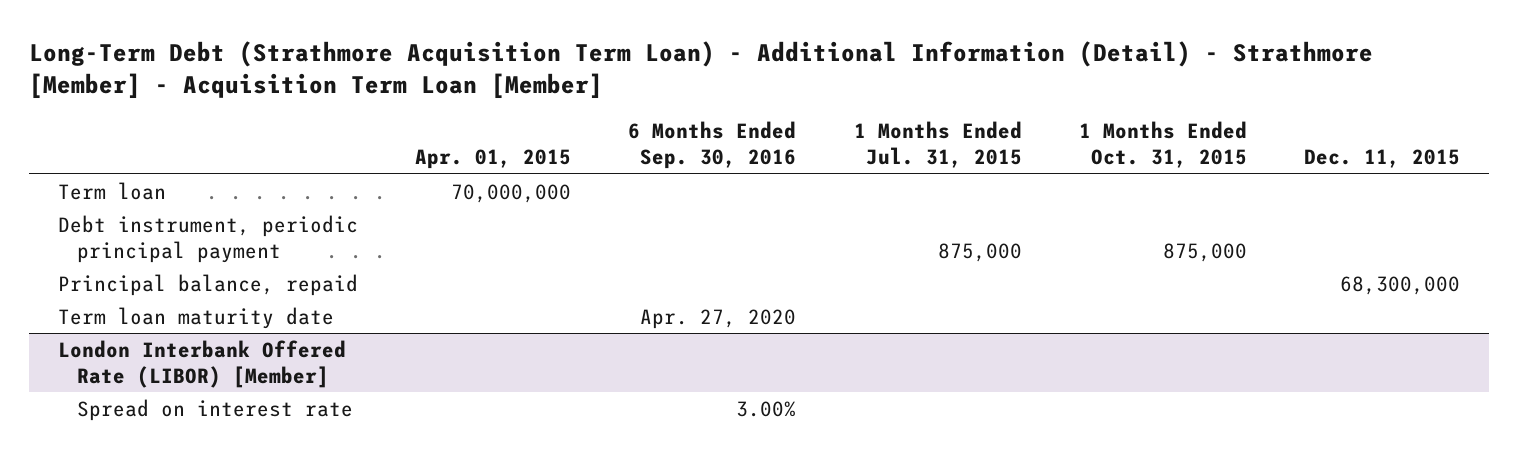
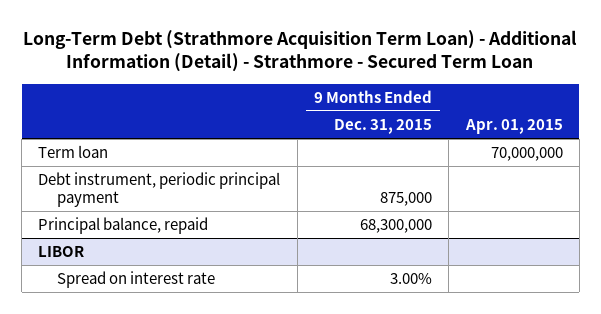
- Long-Term Debt (Strathmore Acquisition Term Loan) - Additional Information (Detail) - Strathmore [Member] - Acquisition Term Loan [Member]
+ Long-Term Debt (Strathmore Acquisition Term Loan) - Additional Information (Detail) - Strathmore - Secured Term Loan
- | Apr. 01, 2015 | 6 Months Ended Sep. 30, 2016 | 1 Months Ended Jul. 31, 2015 | 1 Months Ended Oct. 31, 2015 | Dec. 11, 2015
+ | 9 Months Ended Dec. 31, 2015 | Apr. 01, 2015
- Term loan maturity date | | Apr. 27, 2020 | | |
- London Interbank Offered Rate (LIBOR) [Member]
+ LIBOR

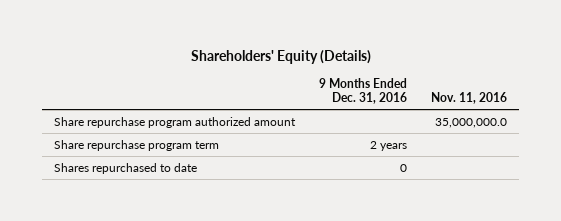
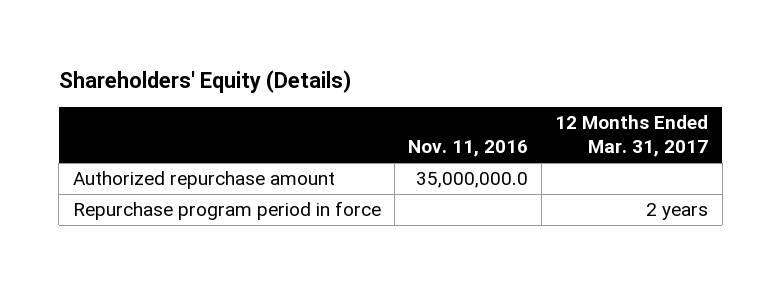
- | 9 Months Ended Dec. 31, 2016 | Nov. 11, 2016
+ | Nov. 11, 2016 | 12 Months Ended Mar. 31, 2017
- Share repurchase program authorized amount | | 35,000,000.0
- Share repurchase program term | 2 years |
- Shares repurchased to date | 0 |
+ Authorized repurchase amount | 35,000,000.0 |
+ Repurchase program period in force | | 2 years

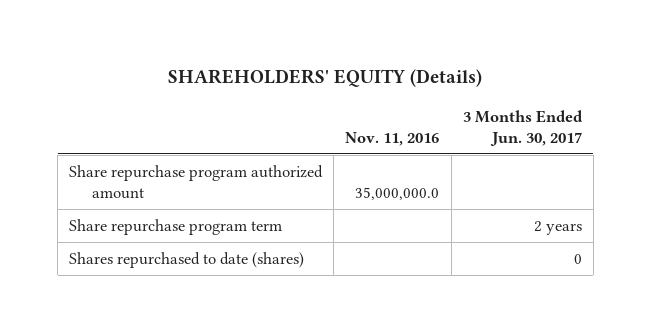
- Shareholders' Equity (Details)
+ SHAREHOLDERS' EQUITY (Details)
- | Nov. 11, 2016 | 12 Months Ended Mar. 31, 2017
+ | Nov. 11, 2016 | 3 Months Ended Jun. 30, 2017
- Authorized repurchase amount | 35,000,000.0 |
- Repurchase program period in force | | 2 years
+ Share repurchase program authorized amount | 35,000,000.0 |
+ Share repurchase program term | | 2 years
+ Shares repurchased to date (shares) | | 0

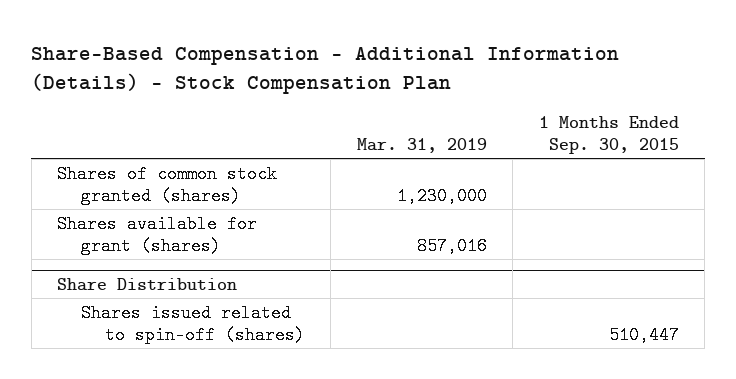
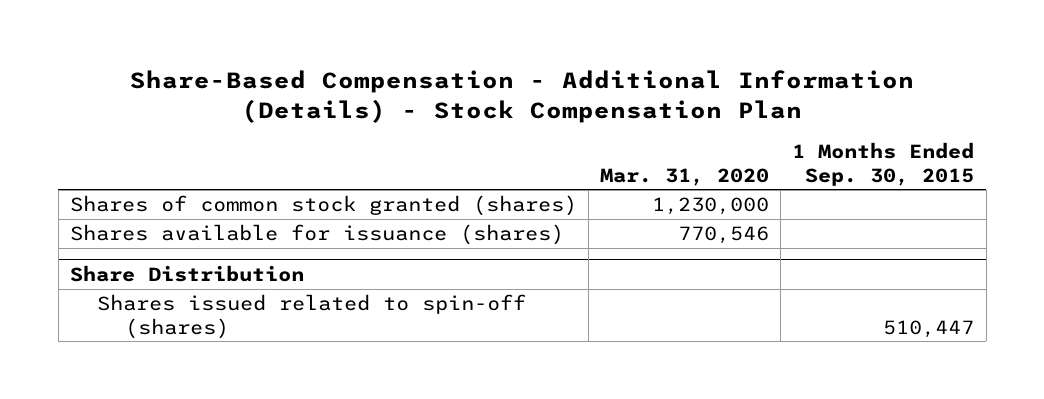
- | Mar. 31, 2019 | 1 Months Ended Sep. 30, 2015
+ | Mar. 31, 2020 | 1 Months Ended Sep. 30, 2015
- Shares available for grant (shares) | 857,016 |
+ Shares available for issuance (shares) | 770,546 |

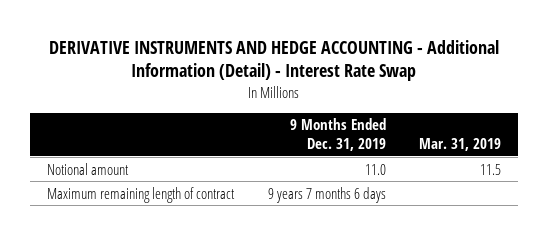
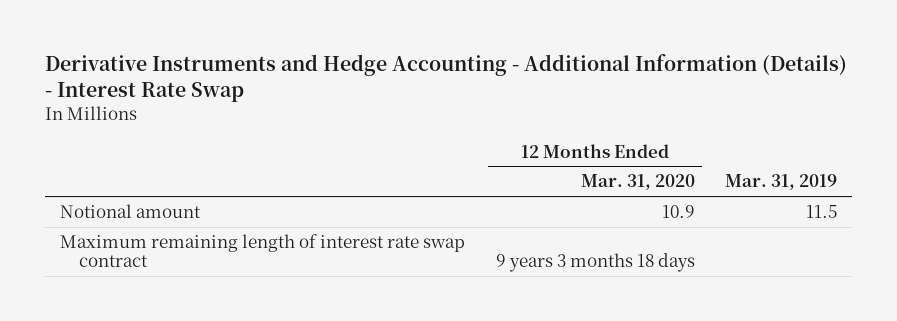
- DERIVATIVE INSTRUMENTS AND HEDGE ACCOUNTING - Additional Information (Detail) - Interest Rate Swap
+ Derivative Instruments and Hedge Accounting - Additional Information (Details) - Interest Rate Swap
- | 9 Months Ended Dec. 31, 2019 | Mar. 31, 2019
+ | 12 Months Ended Mar. 31, 2020 | Mar. 31, 2019
- Maximum remaining length of contract | 9 years 7 months 6 days |
+ Maximum remaining length of interest rate swap contract | 9 years 3 months 18 days |

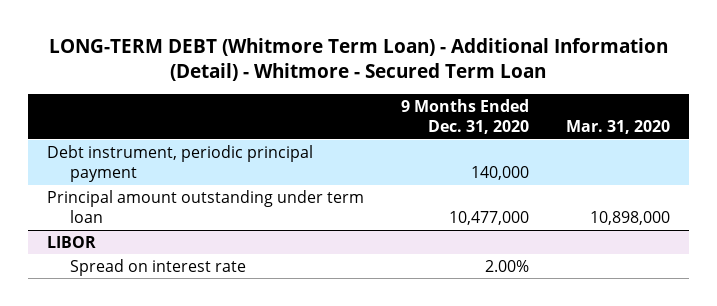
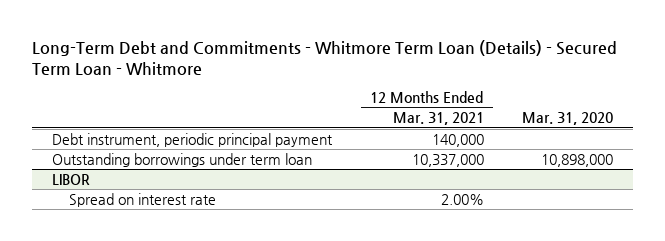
- LONG-TERM DEBT (Whitmore Term Loan) - Additional Information (Detail) - Whitmore - Secured Term Loan
+ Long-Term Debt and Commitments - Whitmore Term Loan (Details) - Secured Term Loan - Whitmore
- | 9 Months Ended Dec. 31, 2020 | Mar. 31, 2020
+ | 12 Months Ended Mar. 31, 2021 | Mar. 31, 2020
- Principal amount outstanding under term loan | 10,477,000 | 10,898,000
+ Outstanding borrowings under term loan | 10,337,000 | 10,898,000

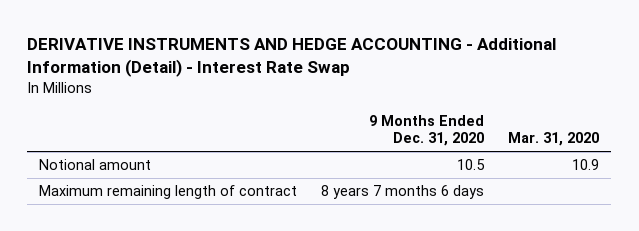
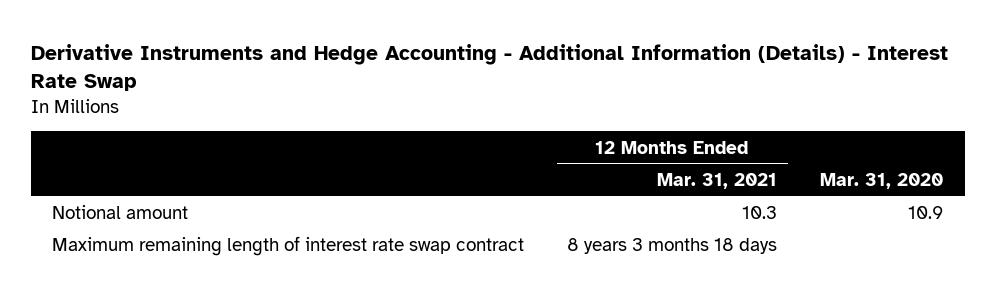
- DERIVATIVE INSTRUMENTS AND HEDGE ACCOUNTING - Additional Information (Detail) - Interest Rate Swap
+ Derivative Instruments and Hedge Accounting - Additional Information (Details) - Interest Rate Swap
- | 9 Months Ended Dec. 31, 2020 | Mar. 31, 2020
+ | 12 Months Ended Mar. 31, 2021 | Mar. 31, 2020
- Maximum remaining length of contract | 8 years 7 months 6 days |
+ Maximum remaining length of interest rate swap contract | 8 years 3 months 18 days |

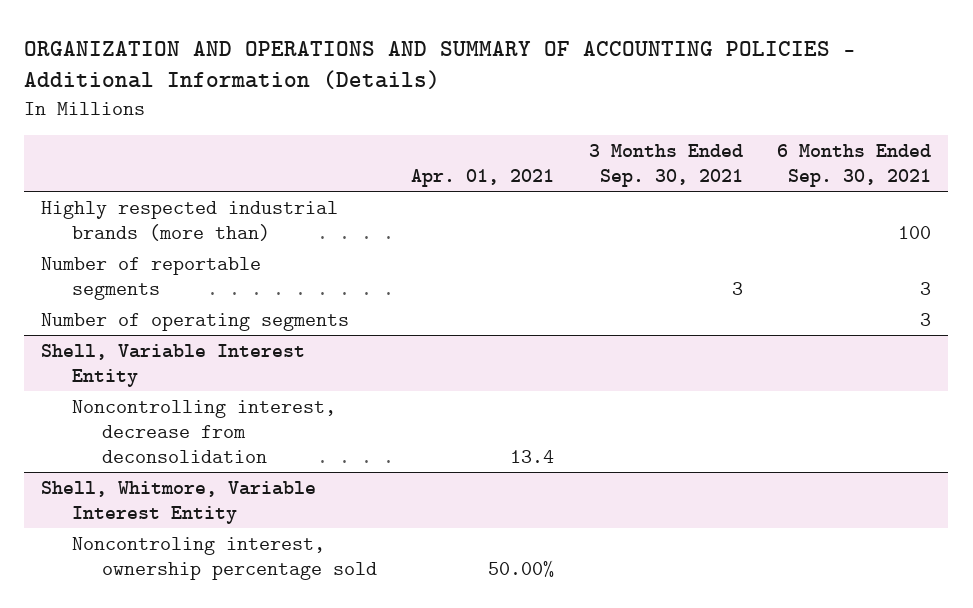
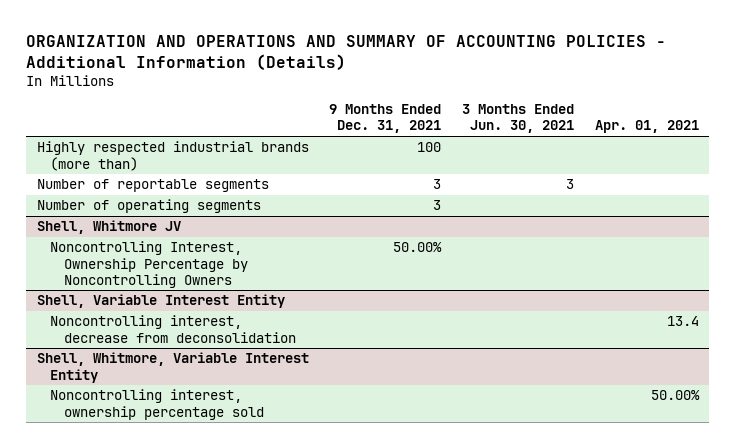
- | Apr. 01, 2021 | 3 Months Ended Sep. 30, 2021 | 6 Months Ended Sep. 30, 2021
+ | 9 Months Ended Dec. 31, 2021 | 3 Months Ended Jun. 30, 2021 | Apr. 01, 2021
+ Shell, Whitmore JV
+ Noncontrolling Interest, Ownership Percentage by Noncontrolling Owners | 50.00% | |
@ Shell, Whitmore, Variable Interest Entity
- Noncontroling interest, ownership percentage sold | 50.00% | |
+ Noncontrolling interest, ownership percentage sold | | | 50.00%

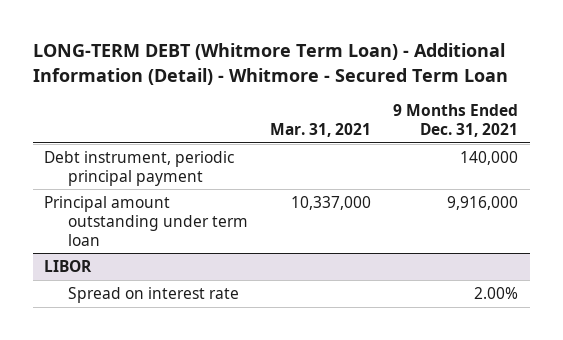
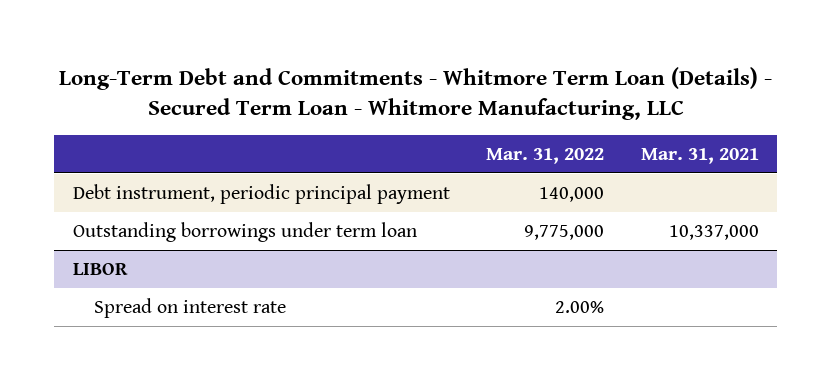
- LONG-TERM DEBT (Whitmore Term Loan) - Additional Information (Detail) - Whitmore - Secured Term Loan
+ Long-Term Debt and Commitments - Whitmore Term Loan (Details) - Secured Term Loan - Whitmore Manufacturing, LLC
- | Mar. 31, 2021 | 9 Months Ended Dec. 31, 2021
+ | Mar. 31, 2022 | Mar. 31, 2021
- Principal amount outstanding under term loan | 10,337,000 | 9,916,000
+ Outstanding borrowings under term loan | 9,775,000 | 10,337,000

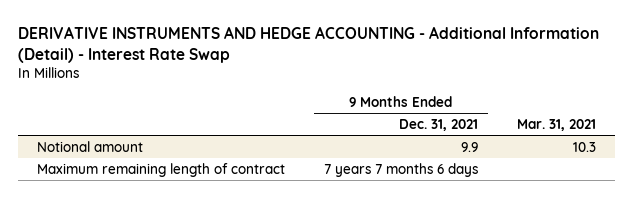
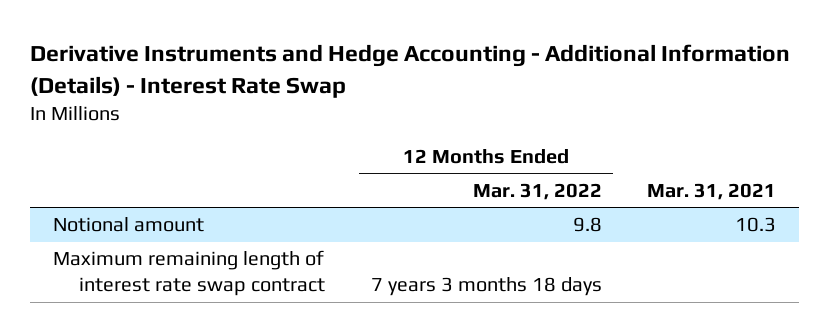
- DERIVATIVE INSTRUMENTS AND HEDGE ACCOUNTING - Additional Information (Detail) - Interest Rate Swap
+ Derivative Instruments and Hedge Accounting - Additional Information (Details) - Interest Rate Swap
- | 9 Months Ended Dec. 31, 2021 | Mar. 31, 2021
+ | 12 Months Ended Mar. 31, 2022 | Mar. 31, 2021
- Maximum remaining length of contract | 7 years 7 months 6 days |
+ Maximum remaining length of interest rate swap contract | 7 years 3 months 18 days |

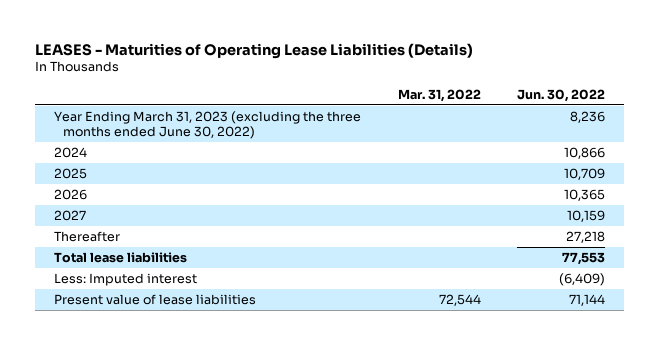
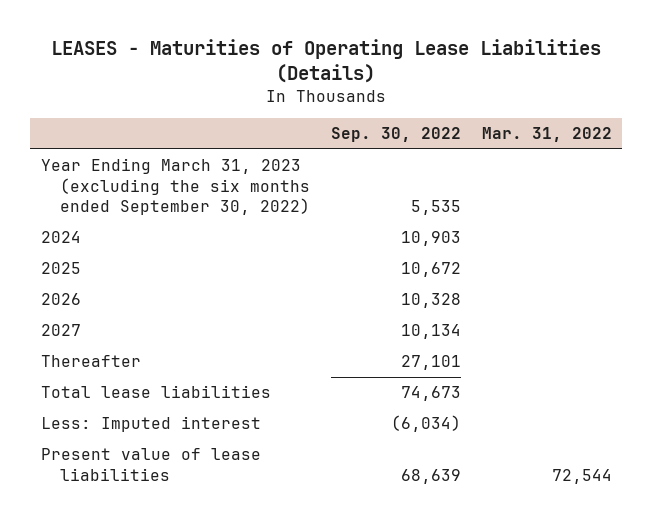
- | Mar. 31, 2022 | Jun. 30, 2022
+ | Sep. 30, 2022 | Mar. 31, 2022
- Year Ending March 31, 2023 (excluding the three months ended June 30, 2022) | | 8,236
+ Year Ending March 31, 2023 (excluding the six months ended September 30, 2022) | 5,535 |

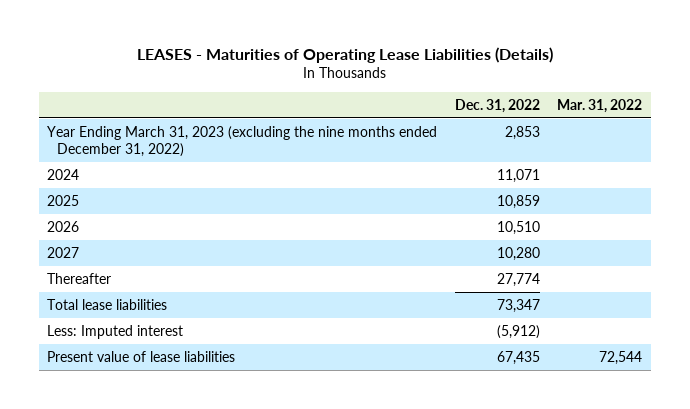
- | Sep. 30, 2022 | Mar. 31, 2022
+ | Dec. 31, 2022 | Mar. 31, 2022
- Year Ending March 31, 2023 (excluding the six months ended September 30, 2022) | 5,535 |
+ Year Ending March 31, 2023 (excluding the nine months ended December 31, 2022) | 2,853 |

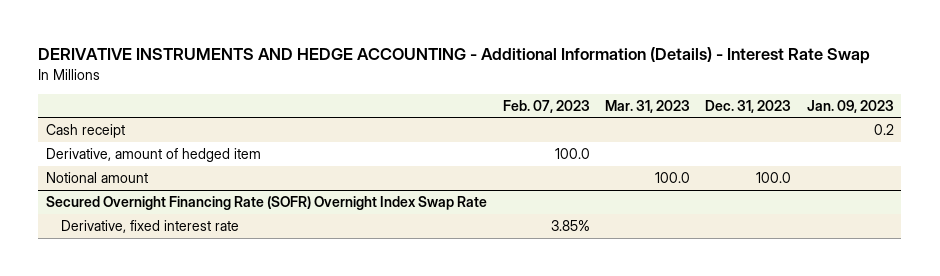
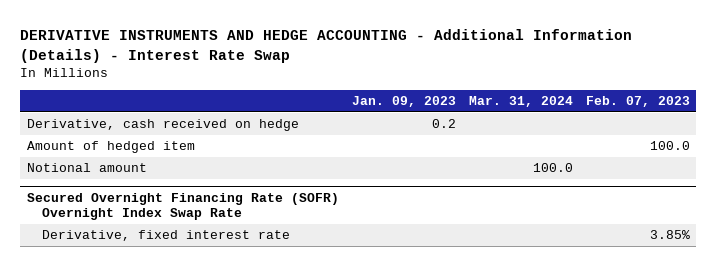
- | Feb. 07, 2023 | Mar. 31, 2023 | Dec. 31, 2023 | Jan. 09, 2023
+ | Jan. 09, 2023 | Mar. 31, 2024 | Feb. 07, 2023
- Cash receipt | | | | 0.2
- Derivative, amount of hedged item | 100.0 | | |
+ Derivative, cash received on hedge | 0.2 | |
+ Amount of hedged item | | | 100.0

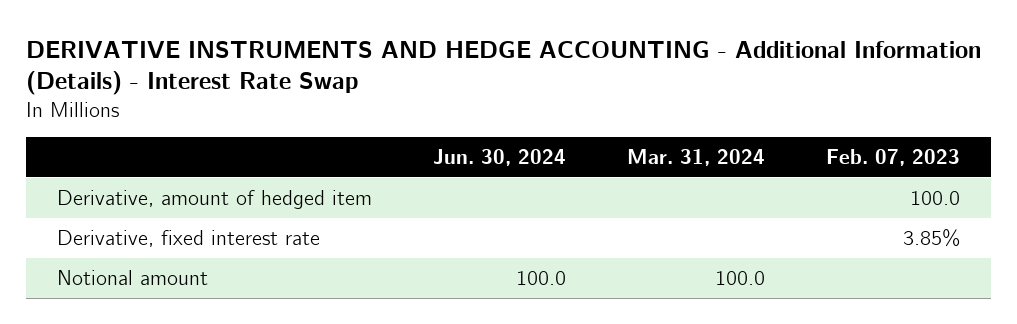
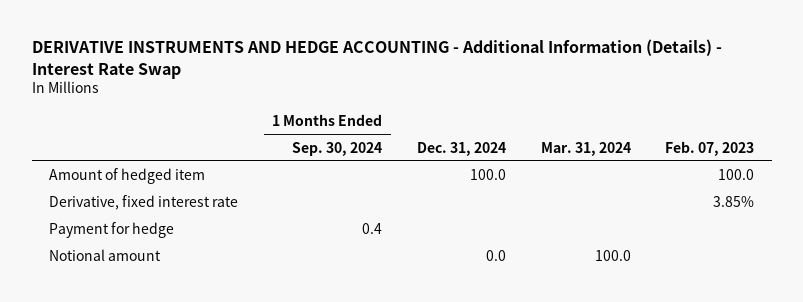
- | Jun. 30, 2024 | Mar. 31, 2024 | Feb. 07, 2023
+ | 1 Months Ended Sep. 30, 2024 | Dec. 31, 2024 | Mar. 31, 2024 | Feb. 07, 2023
- Derivative, amount of hedged item | | | 100.0
+ Amount of hedged item | | 100.0 | | 100.0
+ Payment for hedge | 0.4 | | |

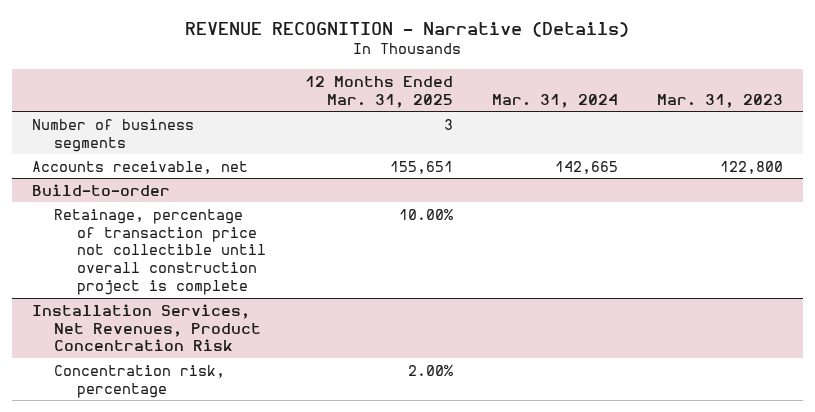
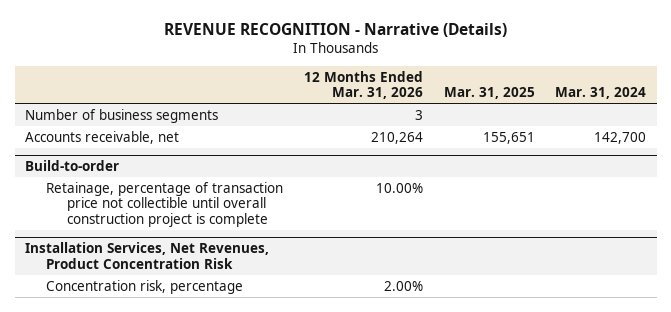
- | 12 Months Ended Mar. 31, 2025 | Mar. 31, 2024 | Mar. 31, 2023
+ | 12 Months Ended Mar. 31, 2026 | Mar. 31, 2025 | Mar. 31, 2024
- Accounts receivable, net | 155,651 | 142,665 | 122,800
+ Accounts receivable, net | 210,264 | 155,651 | 142,700

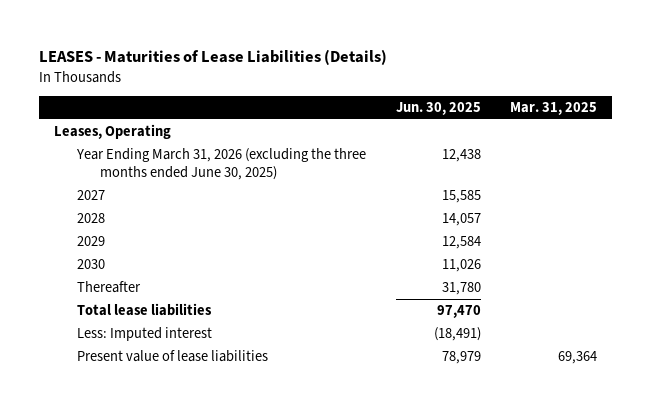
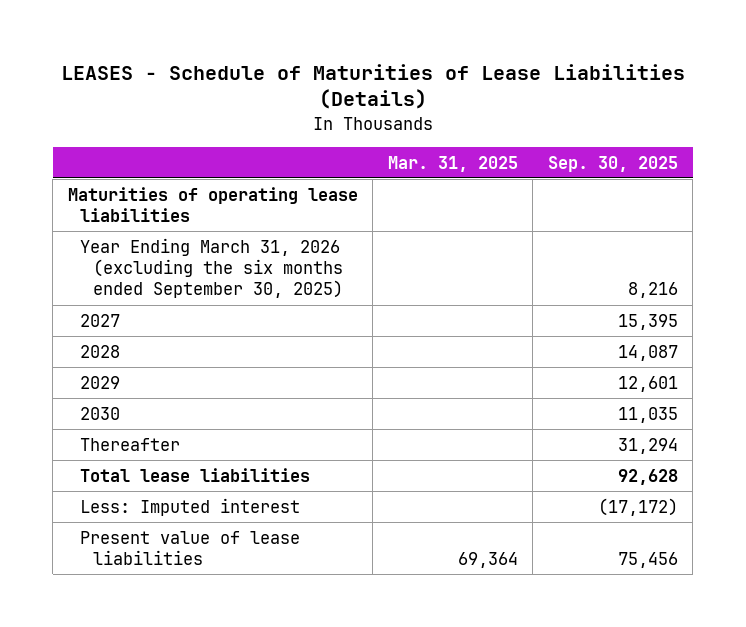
- LEASES - Maturities of Lease Liabilities (Details)
+ LEASES - Schedule of Maturities of Lease Liabilities (Details)
- | Jun. 30, 2025 | Mar. 31, 2025
+ | Mar. 31, 2025 | Sep. 30, 2025
- Leases, Operating
- Year Ending March 31, 2026 (excluding the three months ended June 30, 2025) | 12,438 |
+ Maturities of operating lease liabilities
+ Year Ending March 31, 2026 (excluding the six months ended September 30, 2025) | | 8,216

